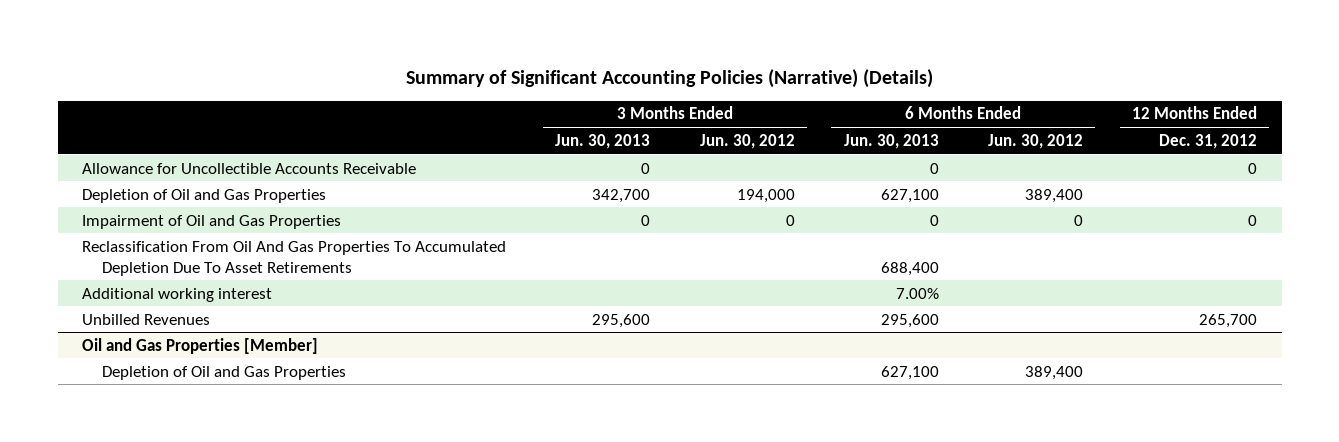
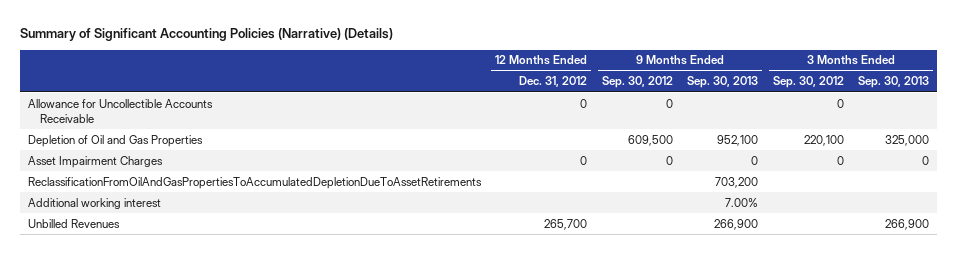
- | 3 Months Ended Jun. 30, 2013 | 3 Months Ended Jun. 30, 2012 | 6 Months Ended Jun. 30, 2013 | 6 Months Ended Jun. 30, 2012 | 12 Months Ended Dec. 31, 2012
+ | 12 Months Ended Dec. 31, 2012 | 9 Months Ended Sep. 30, 2012 | 9 Months Ended Sep. 30, 2013 | 3 Months Ended Sep. 30, 2012 | 3 Months Ended Sep. 30, 2013
- Impairment of Oil and Gas Properties | 0 | 0 | 0 | 0 | 0
- Reclassification From Oil And Gas Properties To Accumulated Depletion Due To Asset Retirements | | | 688,400 | |
+ Asset Impairment Charges | 0 | 0 | 0 | 0 | 0
+ ReclassificationFromOilAndGasPropertiesToAccumulatedDepletionDueToAssetRetirements | | | 703,200 | |
- Oil and Gas Properties [Member]
- Depletion of Oil and Gas Properties | | | 627,100 | 389,400 |

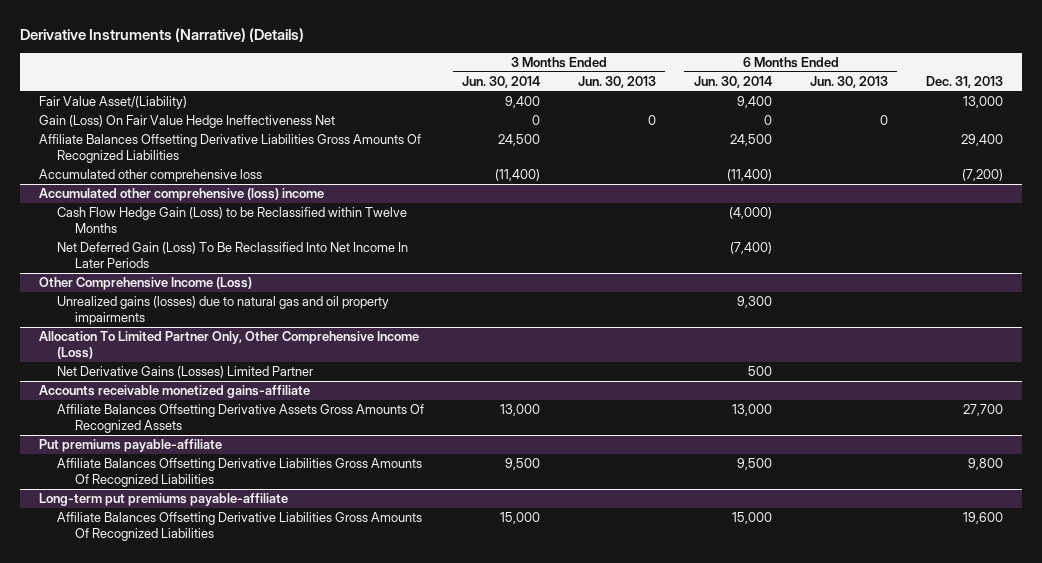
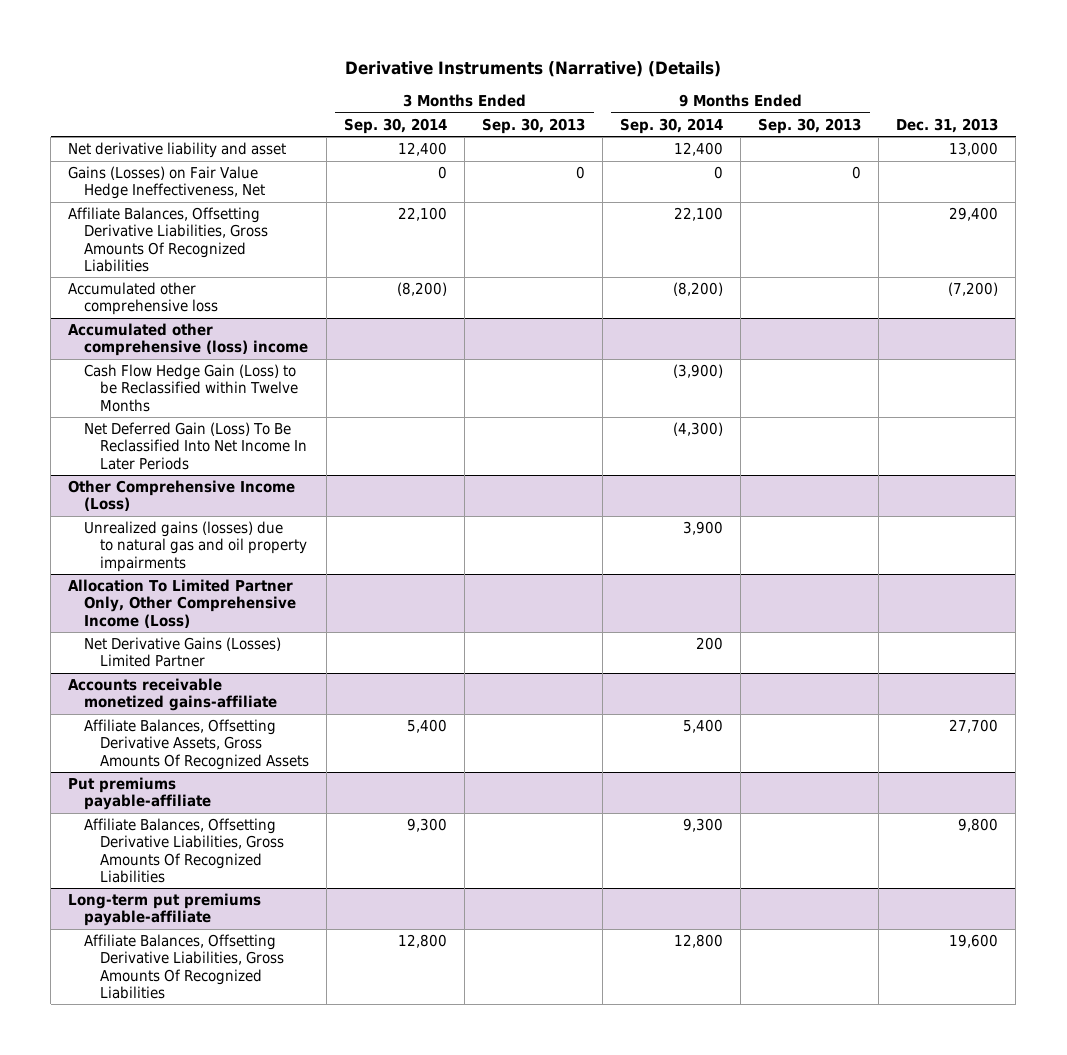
- | 3 Months Ended Jun. 30, 2014 | 3 Months Ended Jun. 30, 2013 | 6 Months Ended Jun. 30, 2014 | 6 Months Ended Jun. 30, 2013 | Dec. 31, 2013
+ | 3 Months Ended Sep. 30, 2014 | 3 Months Ended Sep. 30, 2013 | 9 Months Ended Sep. 30, 2014 | 9 Months Ended Sep. 30, 2013 | Dec. 31, 2013
- Fair Value Asset/(Liability) | 9,400 | | 9,400 | | 13,000
- Gain (Loss) On Fair Value Hedge Ineffectiveness Net | 0 | 0 | 0 | 0 |
- Affiliate Balances Offsetting Derivative Liabilities Gross Amounts Of Recognized Liabilities | 24,500 | | 24,500 | | 29,400
+ Net derivative liability and asset | 12,400 | | 12,400 | | 13,000
+ Gains (Losses) on Fair Value Hedge Ineffectiveness, Net | 0 | 0 | 0 | 0 |
+ Affiliate Balances, Offsetting Derivative Liabilities, Gross Amounts Of Recognized Liabilities | 22,100 | | 22,100 | | 29,400
@ Accounts receivable monetized gains-affiliate
- Affiliate Balances Offsetting Derivative Assets Gross Amounts Of Recognized Assets | 13,000 | | 13,000 | | 27,700
+ Affiliate Balances, Offsetting Derivative Assets, Gross Amounts Of Recognized Assets | 5,400 | | 5,400 | | 27,700
@ Put premiums payable-affiliate
- Affiliate Balances Offsetting Derivative Liabilities Gross Amounts Of Recognized Liabilities | 9,500 | | 9,500 | | 9,800
+ Affiliate Balances, Offsetting Derivative Liabilities, Gross Amounts Of Recognized Liabilities | 9,300 | | 9,300 | | 9,800
@ Long-term put premiums payable-affiliate
- Affiliate Balances Offsetting Derivative Liabilities Gross Amounts Of Recognized Liabilities | 15,000 | | 15,000 | | 19,600
+ Affiliate Balances, Offsetting Derivative Liabilities, Gross Amounts Of Recognized Liabilities | 12,800 | | 12,800 | | 19,600

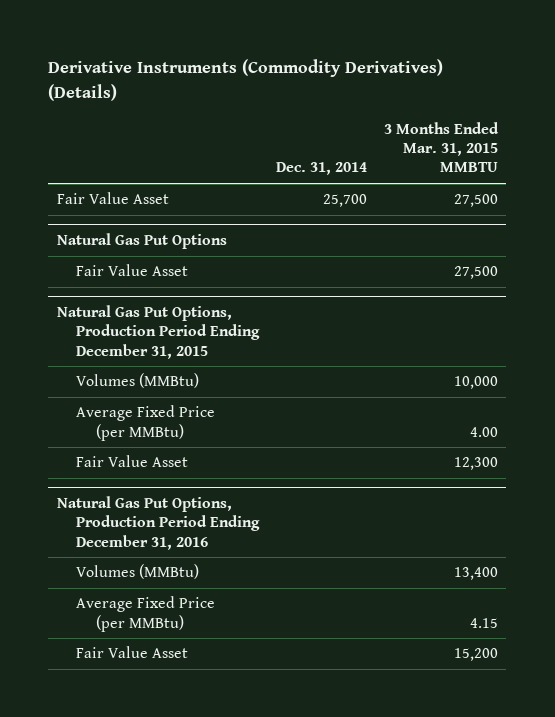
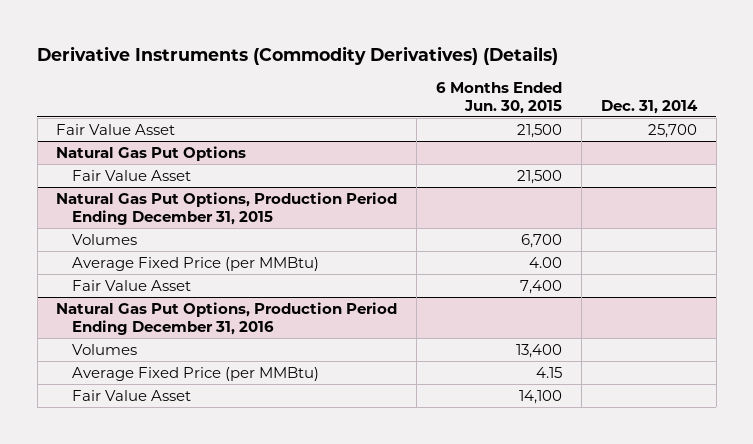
- | Dec. 31, 2014 | 3 Months Ended Mar. 31, 2015 MMBTU
+ | 6 Months Ended Jun. 30, 2015 | Dec. 31, 2014
@ Natural Gas Put Options, Production Period Ending December 31, 2015
- Volumes (MMBtu) | | 10,000
+ Volumes | 6,700 |
@ Natural Gas Put Options, Production Period Ending December 31, 2016
- Volumes (MMBtu) | | 13,400
+ Volumes | 13,400 |

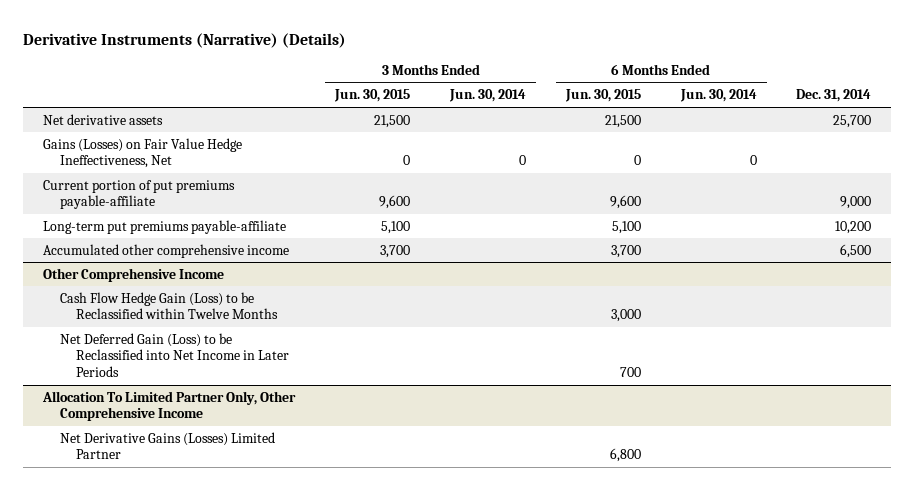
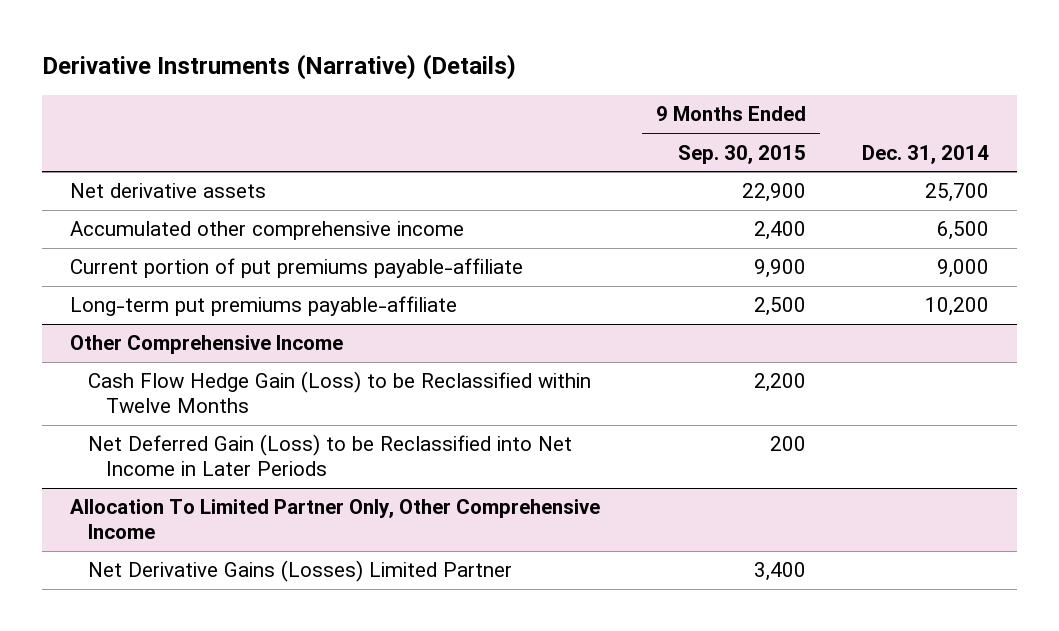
- | 3 Months Ended Jun. 30, 2015 | 3 Months Ended Jun. 30, 2014 | 6 Months Ended Jun. 30, 2015 | 6 Months Ended Jun. 30, 2014 | Dec. 31, 2014
+ | 9 Months Ended Sep. 30, 2015 | Dec. 31, 2014
- Gains (Losses) on Fair Value Hedge Ineffectiveness, Net | 0 | 0 | 0 | 0 |
moved up: Accumulated other comprehensive income | 2,400 | 6,500

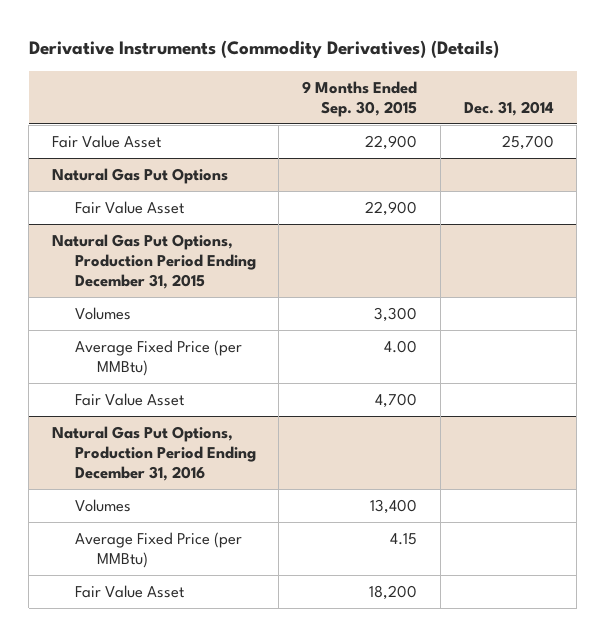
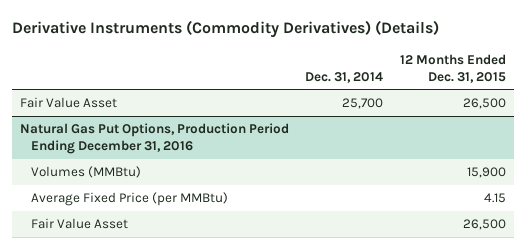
- | 9 Months Ended Sep. 30, 2015 | Dec. 31, 2014
+ | Dec. 31, 2014 | 12 Months Ended Dec. 31, 2015
- Natural Gas Put Options
- Fair Value Asset | 22,900 |
- Natural Gas Put Options, Production Period Ending December 31, 2015
- Volumes | 3,300 |
- Average Fixed Price (per MMBtu) | 4.00 |
- Fair Value Asset | 4,700 |
@ Natural Gas Put Options, Production Period Ending December 31, 2016
- Volumes | 13,400 |
+ Volumes (MMBtu) | | 15,900

